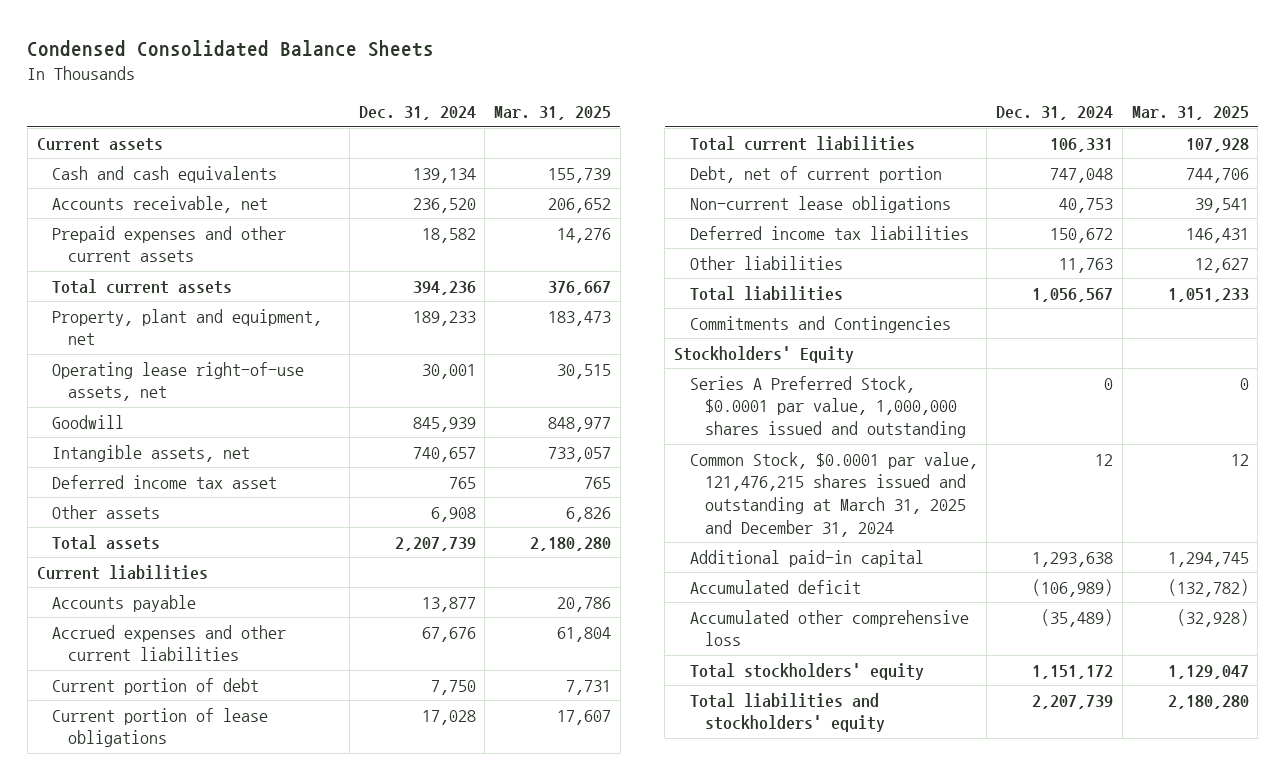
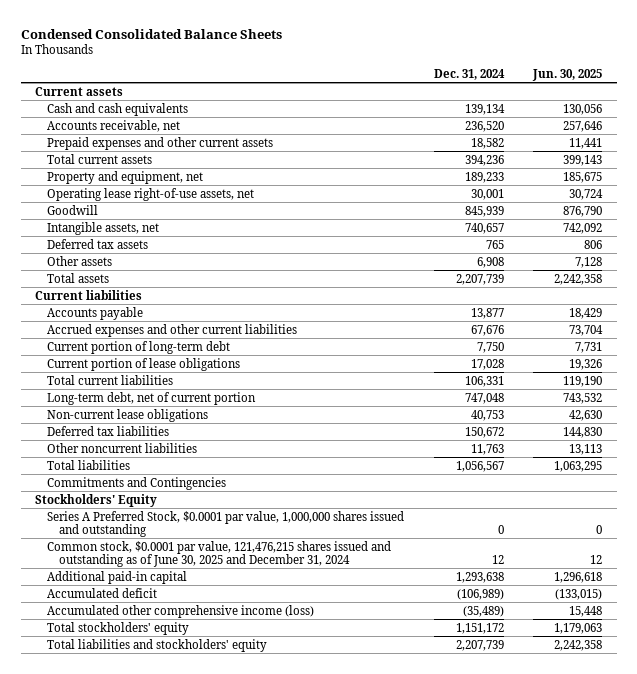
- | Dec. 31, 2024 | Mar. 31, 2025
+ | Dec. 31, 2024 | Jun. 30, 2025
- Property, plant and equipment, net | 189,233 | 183,473
+ Property and equipment, net | 189,233 | 185,675
- Deferred income tax asset | 765 | 765
+ Deferred tax assets | 765 | 806
- Current portion of debt | 7,750 | 7,731
+ Current portion of long-term debt | 7,750 | 7,731
- Debt, net of current portion | 747,048 | 744,706
+ Long-term debt, net of current portion | 747,048 | 743,532
- Deferred income tax liabilities | 150,672 | 146,431
- Other liabilities | 11,763 | 12,627
+ Deferred tax liabilities | 150,672 | 144,830
+ Other noncurrent liabilities | 11,763 | 13,113
- Common Stock, $0.0001 par value, 121,476,215 shares issued and outstanding at March 31, 2025 and December 31, 2024 | 12 | 12
+ Common stock, $0.0001 par value, 121,476,215 shares issued and outstanding as of June 30, 2025 and December 31, 2024 | 12 | 12
- Accumulated other comprehensive loss | (35,489) | (32,928)
+ Accumulated other comprehensive income (loss) | (35,489) | 15,448

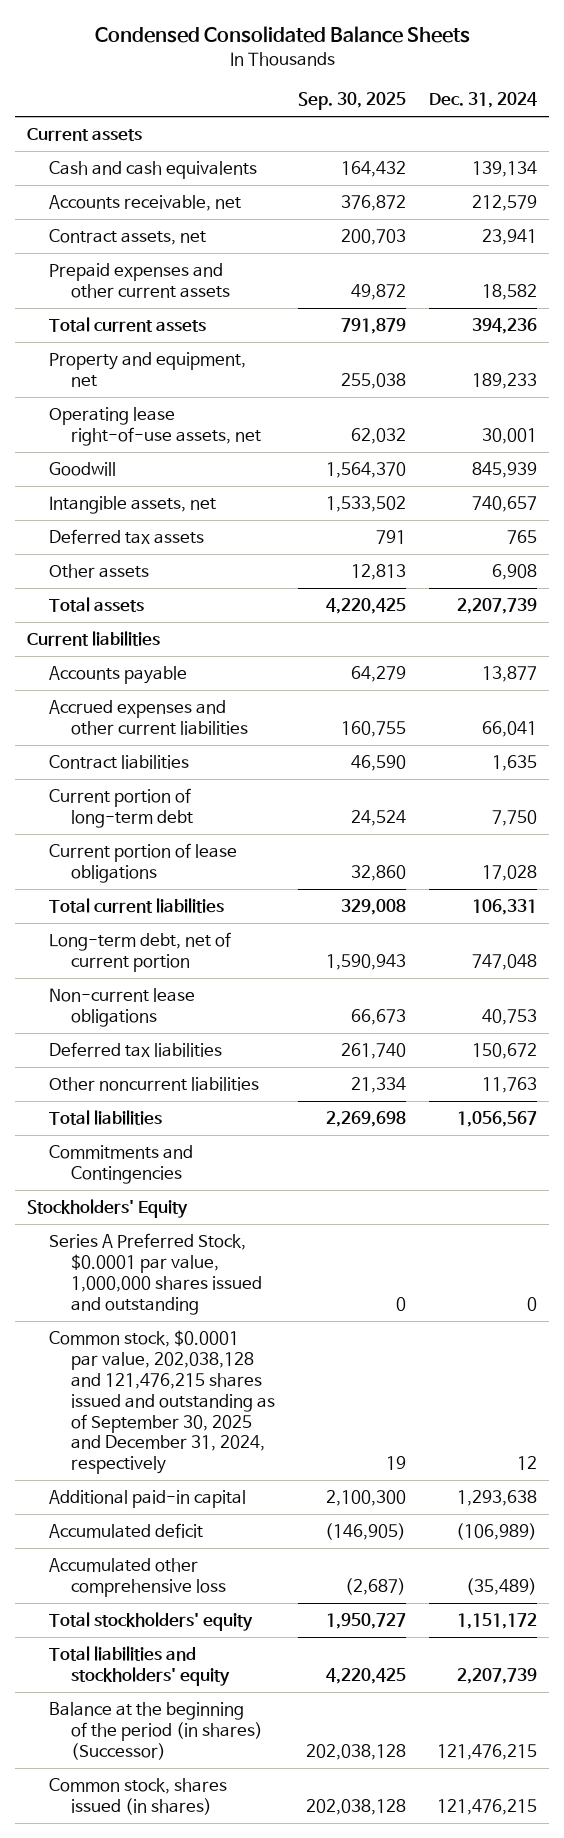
- | Dec. 31, 2024 | Jun. 30, 2025
+ | Sep. 30, 2025 | Dec. 31, 2024
- Accounts receivable, net | 236,520 | 257,646
+ Accounts receivable, net | 376,872 | 212,579
+ Contract assets, net | 200,703 | 23,941
- Accrued expenses and other current liabilities | 67,676 | 73,704
+ Accrued expenses and other current liabilities | 160,755 | 66,041
+ Contract liabilities | 46,590 | 1,635
- Common stock, $0.0001 par value, 121,476,215 shares issued and outstanding as of June 30, 2025 and December 31, 2024 | 12 | 12
+ Common stock, $0.0001 par value, 202,038,128 and 121,476,215 shares issued and outstanding as of September 30, 2025 and December 31, 2024, respectively | 19 | 12
- Accumulated other comprehensive income (loss) | (35,489) | 15,448
+ Accumulated other comprehensive loss | (2,687) | (35,489)
+ Balance at the beginning of the period (in shares) (Successor) | 202,038,128 | 121,476,215
+ Common stock, shares issued (in shares) | 202,038,128 | 121,476,215

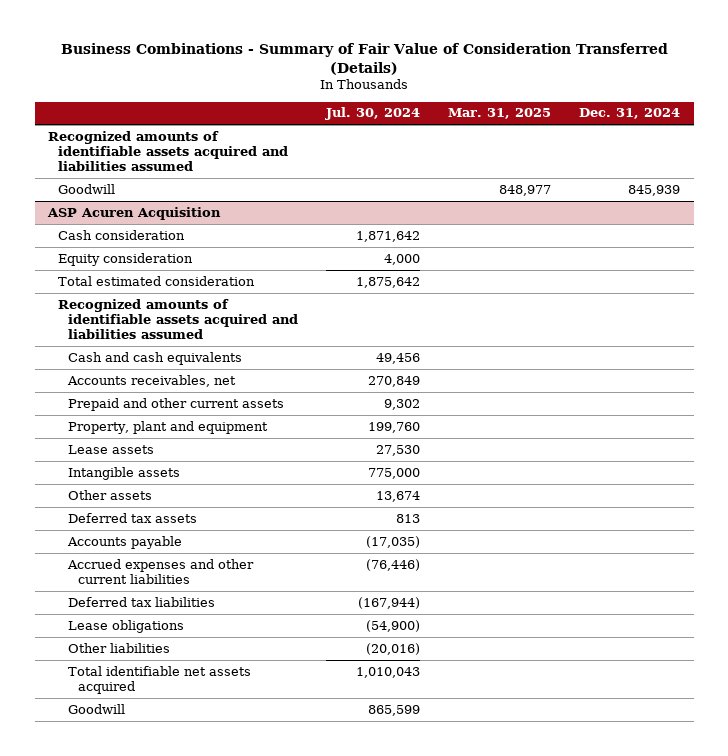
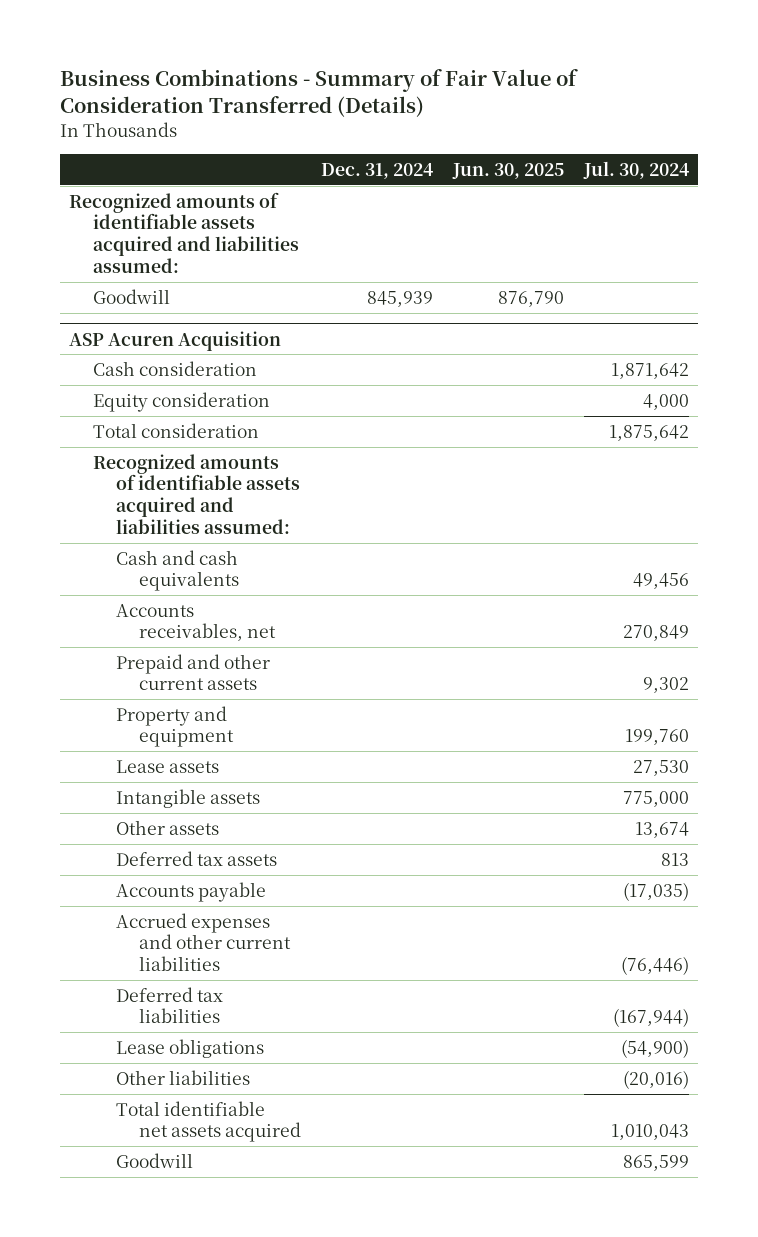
- | Jul. 30, 2024 | Mar. 31, 2025 | Dec. 31, 2024
+ | Dec. 31, 2024 | Jun. 30, 2025 | Jul. 30, 2024
- Recognized amounts of identifiable assets acquired and liabilities assumed
+ Recognized amounts of identifiable assets acquired and liabilities assumed:
@ ASP Acuren Acquisition
- Total estimated consideration | 1,875,642 | |
- Recognized amounts of identifiable assets acquired and liabilities assumed
+ Total consideration | | | 1,875,642
+ Recognized amounts of identifiable assets acquired and liabilities assumed:
- Property, plant and equipment | 199,760 | |
+ Property and equipment | | | 199,760

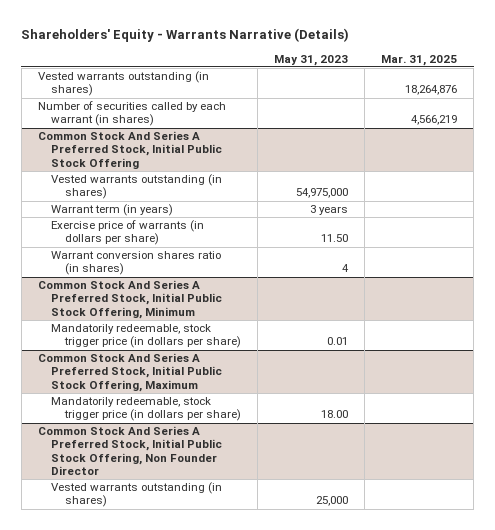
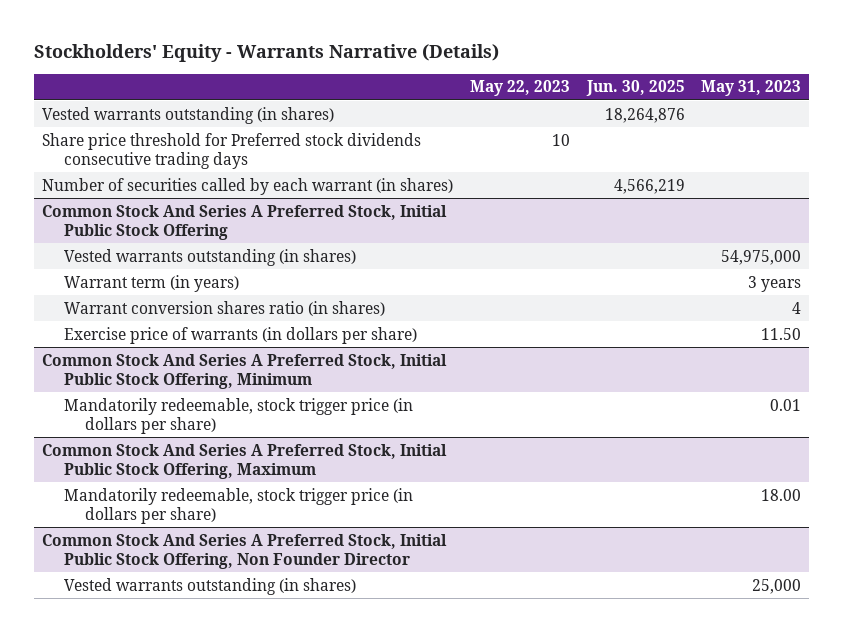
- Shareholders' Equity - Warrants Narrative (Details)
+ Stockholders' Equity - Warrants Narrative (Details)
- | May 31, 2023 | Mar. 31, 2025
+ | May 22, 2023 | Jun. 30, 2025 | May 31, 2023
+ Share price threshold for Preferred stock dividends consecutive trading days | 10 | |
@ Common Stock And Series A Preferred Stock, Initial Public Stock Offering
moved down: Exercise price of warrants (in dollars per share) | | | 11.50

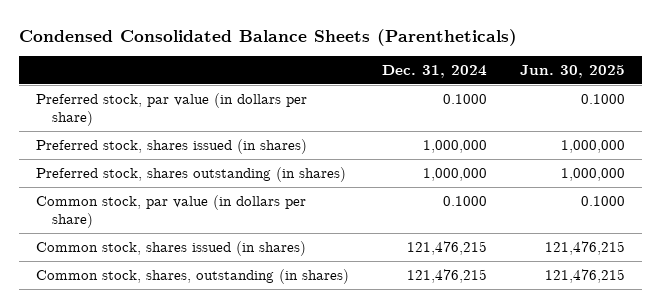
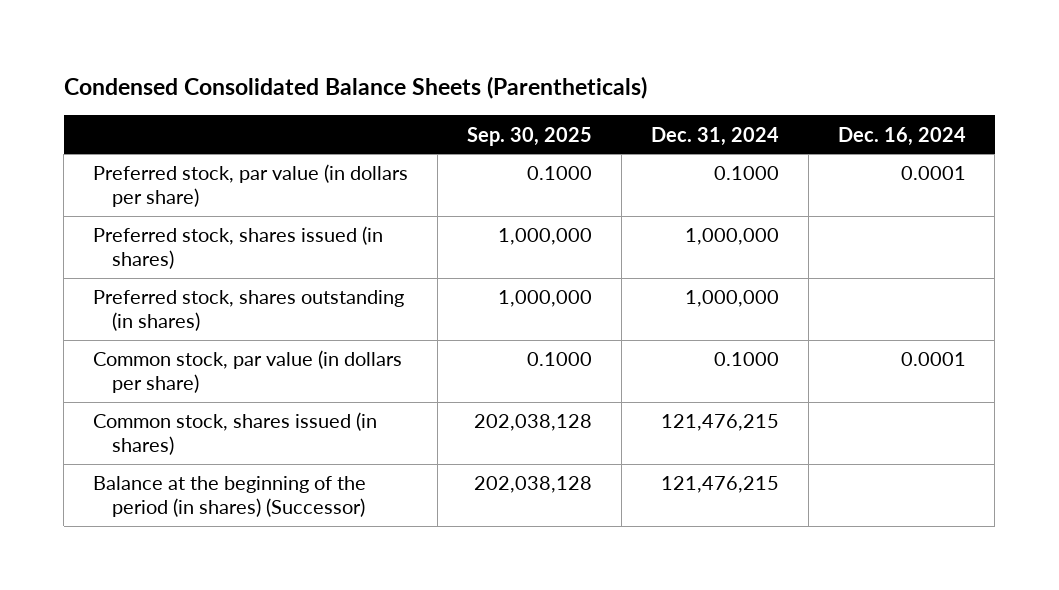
- | Dec. 31, 2024 | Jun. 30, 2025
+ | Sep. 30, 2025 | Dec. 31, 2024 | Dec. 16, 2024
- Common stock, shares, outstanding (in shares) | 121,476,215 | 121,476,215
+ Balance at the beginning of the period (in shares) (Successor) | 202,038,128 | 121,476,215 |

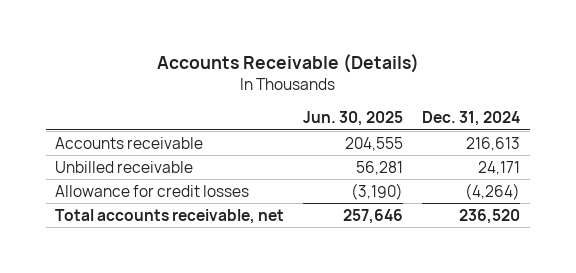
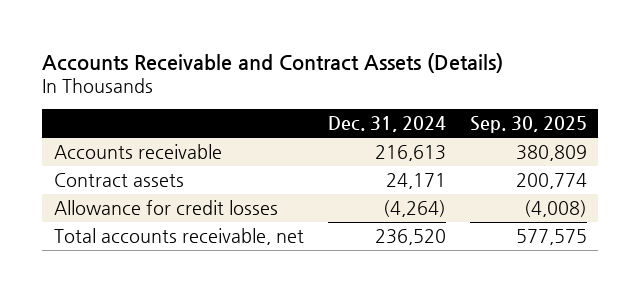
- Accounts Receivable (Details)
+ Accounts Receivable and Contract Assets (Details)
- | Jun. 30, 2025 | Dec. 31, 2024
+ | Dec. 31, 2024 | Sep. 30, 2025
- Unbilled receivable | 56,281 | 24,171
+ Contract assets | 24,171 | 200,774

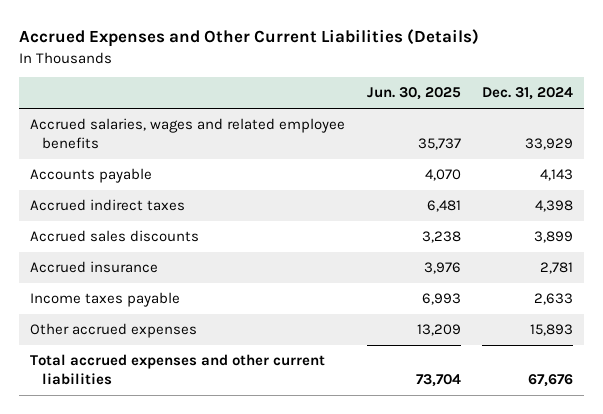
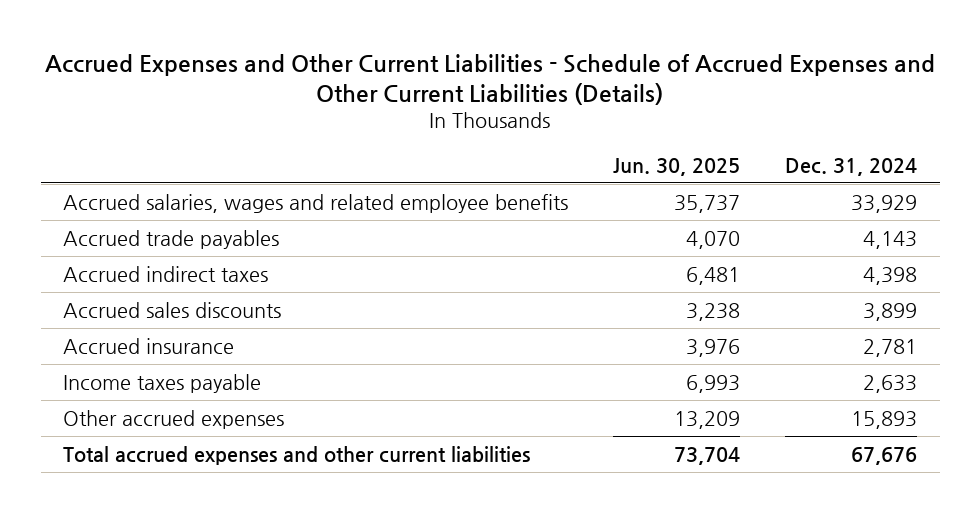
- Accrued Expenses and Other Current Liabilities (Details)
+ Accrued Expenses and Other Current Liabilities - Schedule of Accrued Expenses and Other Current Liabilities (Details)
- Accounts payable | 4,070 | 4,143
+ Accrued trade payables | 4,070 | 4,143

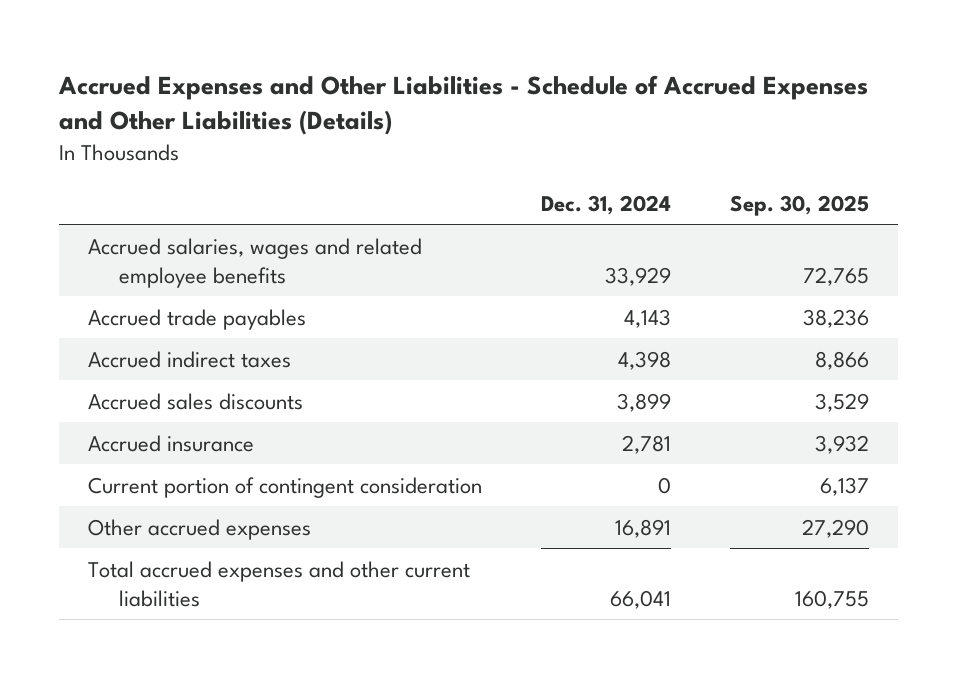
- Accrued Expenses and Other Current Liabilities - Schedule of Accrued Expenses and Other Current Liabilities (Details)
+ Accrued Expenses and Other Liabilities - Schedule of Accrued Expenses and Other Liabilities (Details)
- | Jun. 30, 2025 | Dec. 31, 2024
+ | Dec. 31, 2024 | Sep. 30, 2025
- Income taxes payable | 6,993 | 2,633
- Other accrued expenses | 13,209 | 15,893
- Total accrued expenses and other current liabilities | 73,704 | 67,676
+ Current portion of contingent consideration | 0 | 6,137
+ Other accrued expenses | 16,891 | 27,290
+ Total accrued expenses and other current liabilities | 66,041 | 160,755

